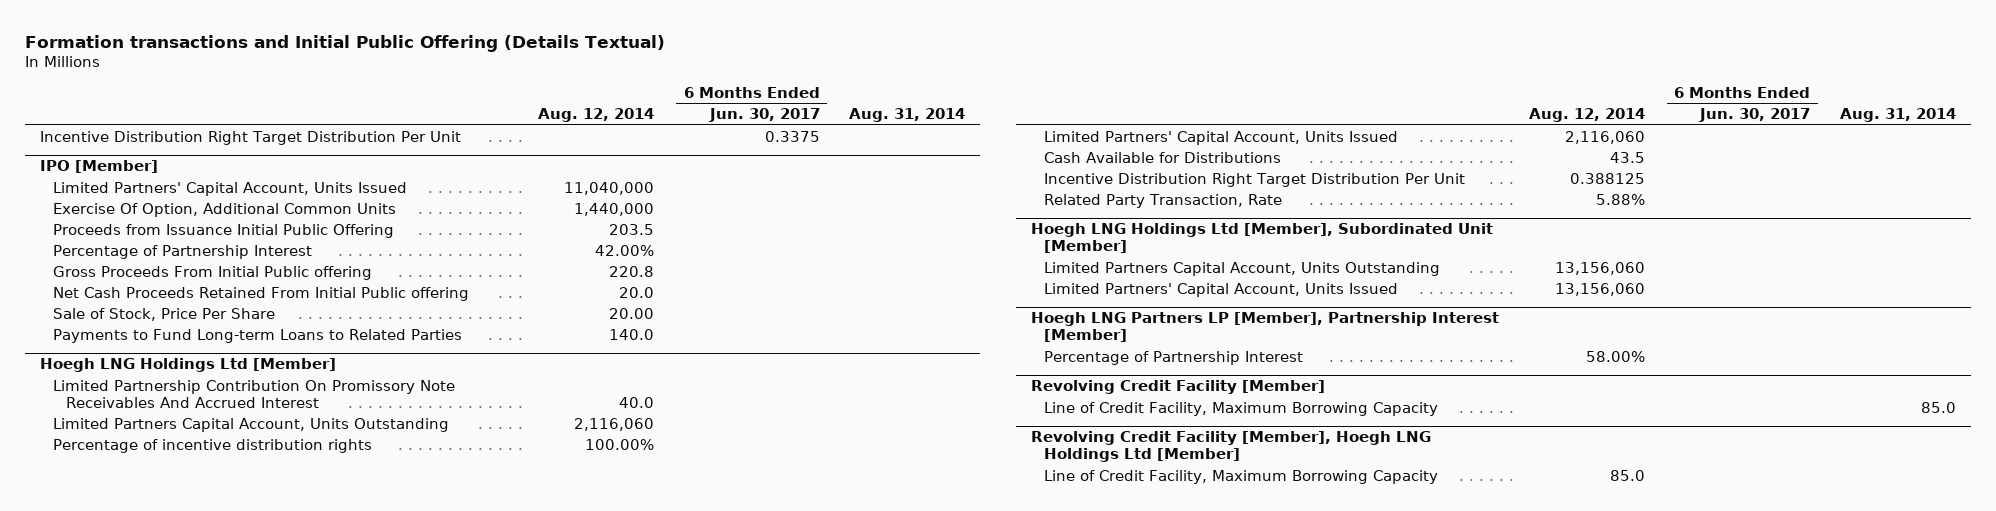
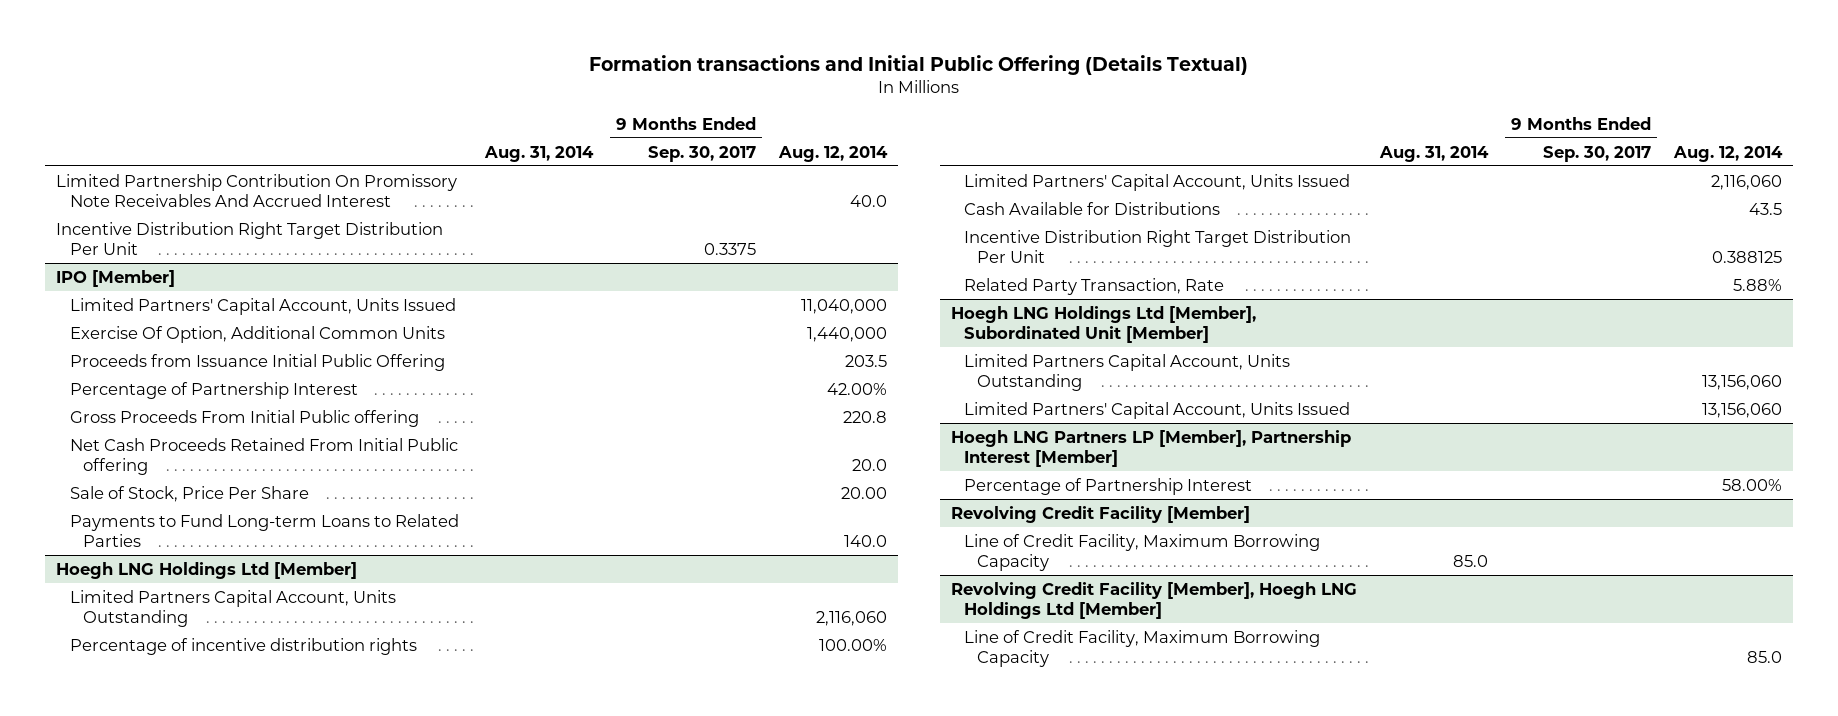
- | Aug. 12, 2014 | 6 Months Ended Jun. 30, 2017 | Aug. 31, 2014
+ | Aug. 31, 2014 | 9 Months Ended Sep. 30, 2017 | Aug. 12, 2014
+ Limited Partnership Contribution On Promissory Note Receivables And Accrued Interest | | | 40.0
@ Hoegh LNG Holdings Ltd [Member]
- Limited Partnership Contribution On Promissory Note Receivables And Accrued Interest | 40.0 | |

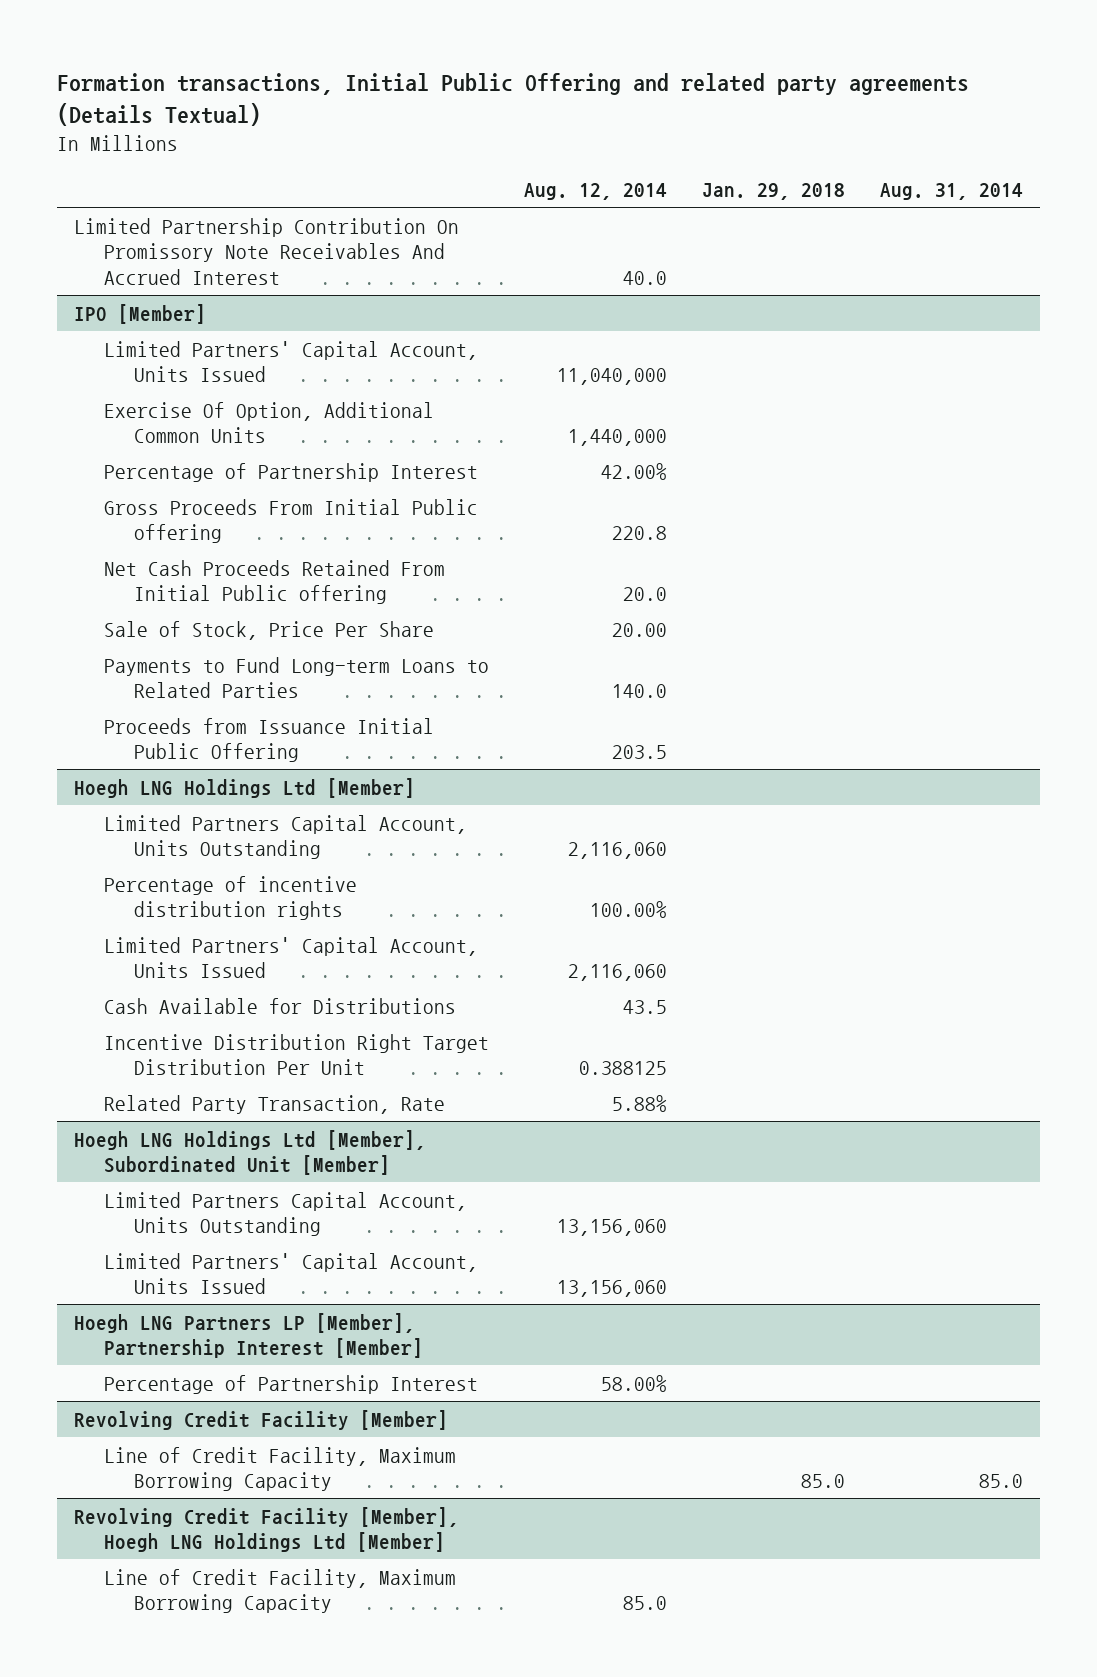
- Formation transactions and Initial Public Offering (Details Textual)
+ Formation transactions, Initial Public Offering and related party agreements (Details Textual)
- | Aug. 31, 2014 | 9 Months Ended Sep. 30, 2017 | Aug. 12, 2014
+ | Aug. 12, 2014 | Jan. 29, 2018 | Aug. 31, 2014
- Incentive Distribution Right Target Distribution Per Unit | | 0.3375 |
@ IPO [Member]
moved down: Proceeds from Issuance Initial Public Offering | 203.5 | |

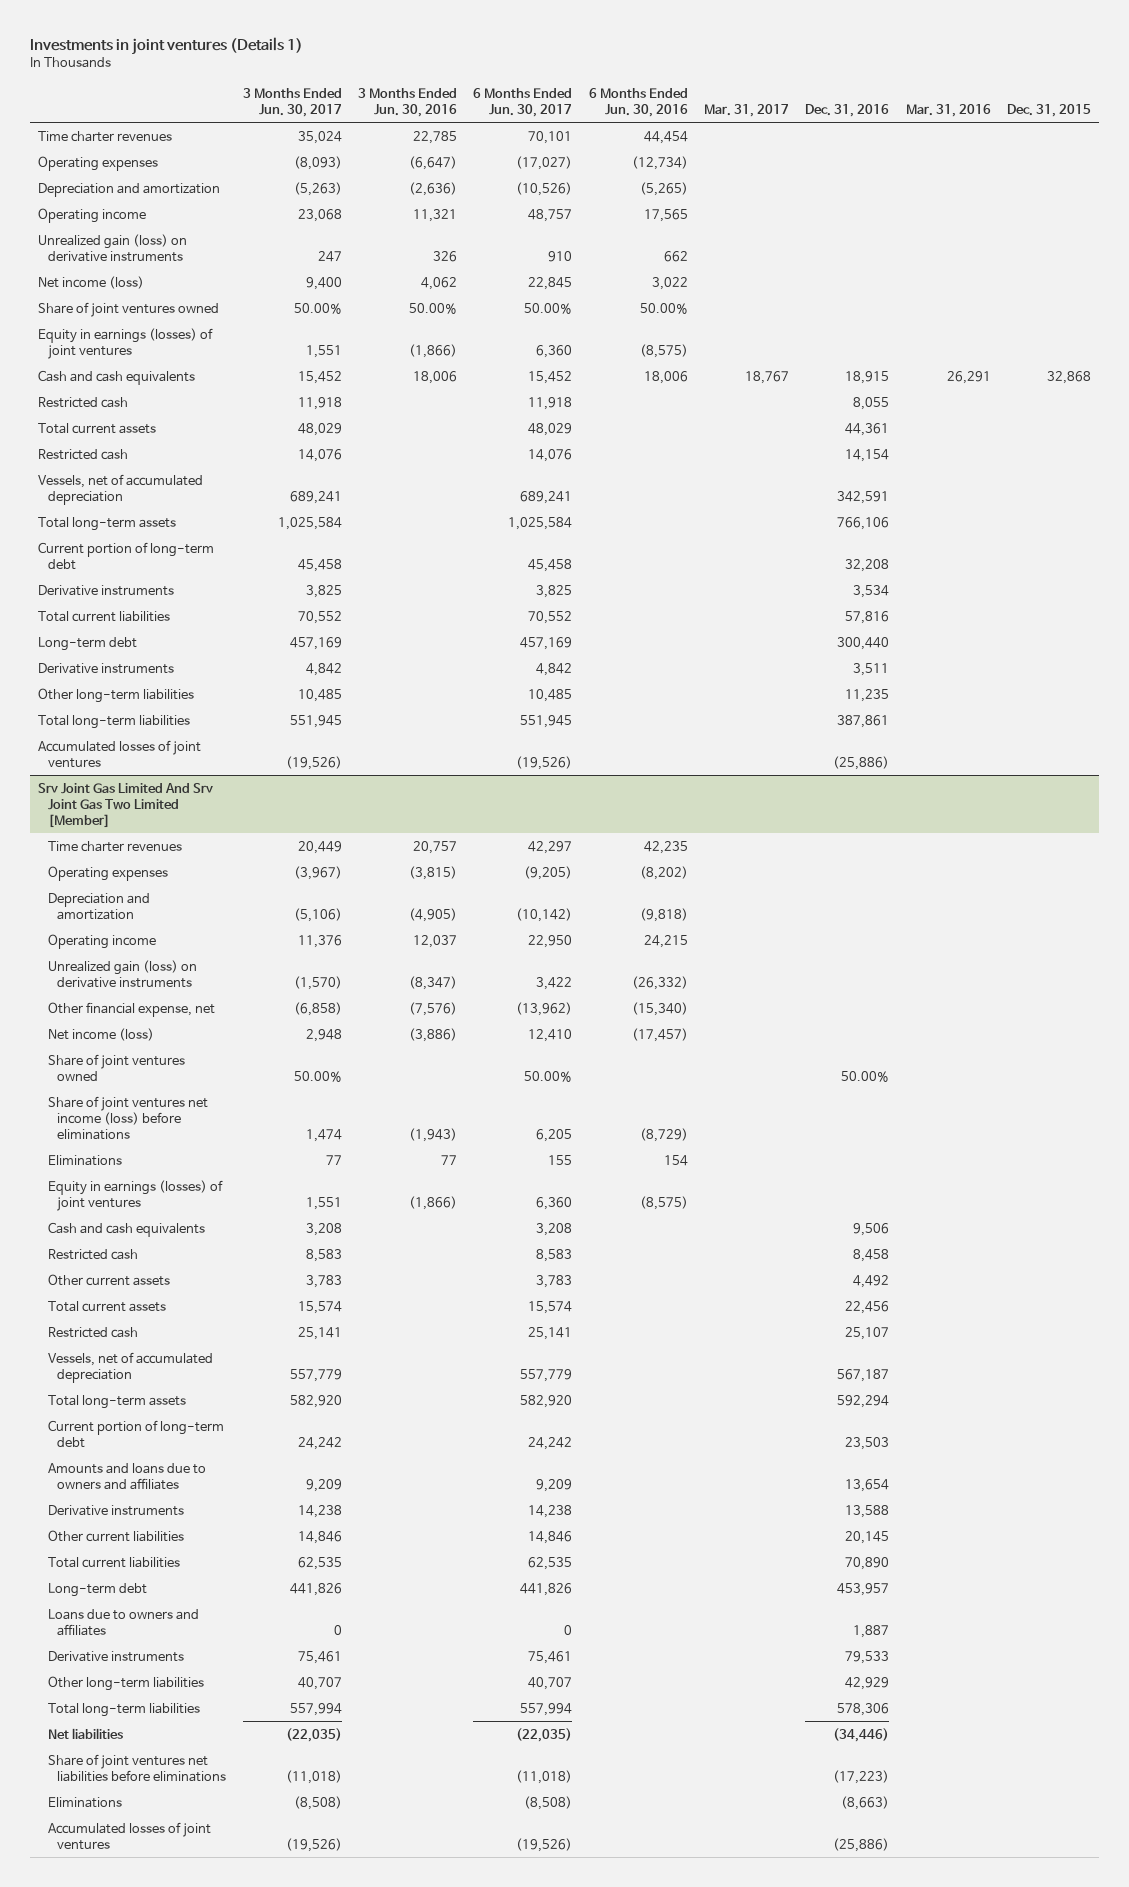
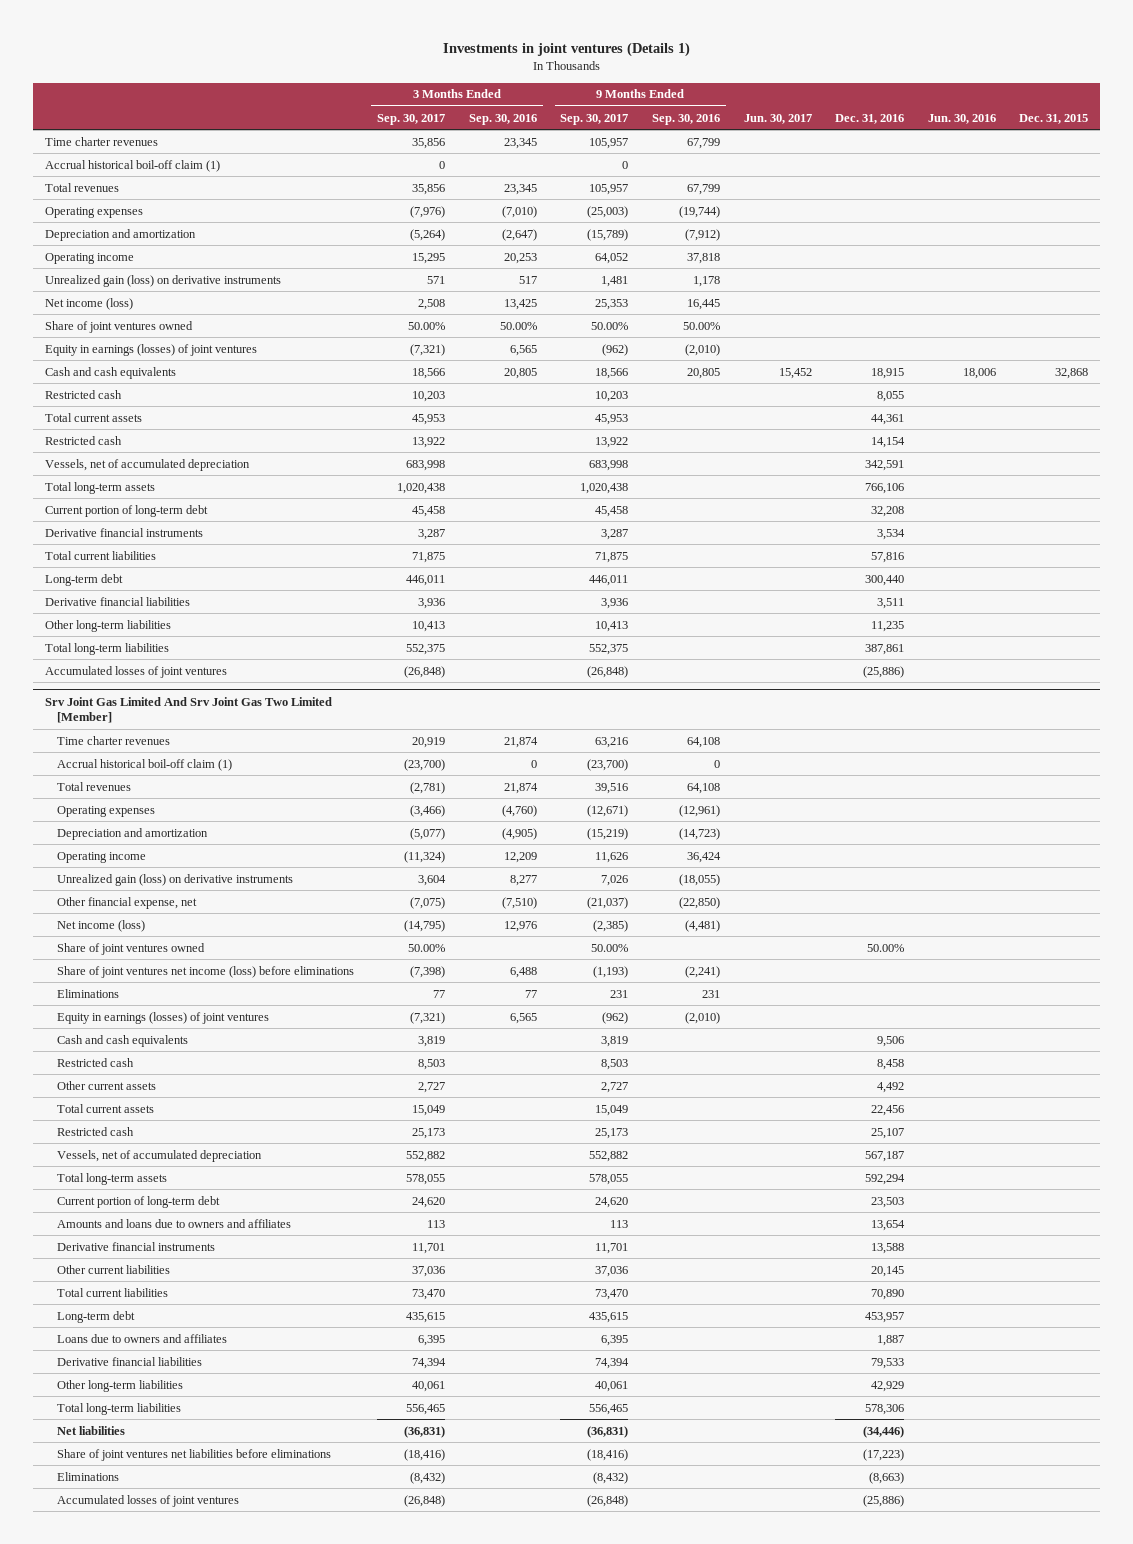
- | 3 Months Ended Jun. 30, 2017 | 3 Months Ended Jun. 30, 2016 | 6 Months Ended Jun. 30, 2017 | 6 Months Ended Jun. 30, 2016 | Mar. 31, 2017 | Dec. 31, 2016 | Mar. 31, 2016 | Dec. 31, 2015
+ | 3 Months Ended Sep. 30, 2017 | 3 Months Ended Sep. 30, 2016 | 9 Months Ended Sep. 30, 2017 | 9 Months Ended Sep. 30, 2016 | Jun. 30, 2017 | Dec. 31, 2016 | Jun. 30, 2016 | Dec. 31, 2015
+ Accrual historical boil-off claim (1) | 0 | | 0 | | | | |
+ Total revenues | 35,856 | 23,345 | 105,957 | 67,799 | | | |
- Derivative instruments | 3,825 | | 3,825 | | | 3,534 | |
+ Derivative financial instruments | 3,287 | | 3,287 | | | 3,534 | |
- Derivative instruments | 4,842 | | 4,842 | | | 3,511 | |
+ Derivative financial liabilities | 3,936 | | 3,936 | | | 3,511 | |
@ Srv Joint Gas Limited And Srv Joint Gas Two Limited [Member]
+ Accrual historical boil-off claim (1) | (23,700) | 0 | (23,700) | 0 | | | |
+ Total revenues | (2,781) | 21,874 | 39,516 | 64,108 | | | |
- Derivative instruments | 14,238 | | 14,238 | | | 13,588 | |
+ Derivative financial instruments | 11,701 | | 11,701 | | | 13,588 | |
- Derivative instruments | 75,461 | | 75,461 | | | 79,533 | |
+ Derivative financial liabilities | 74,394 | | 74,394 | | | 79,533 | |

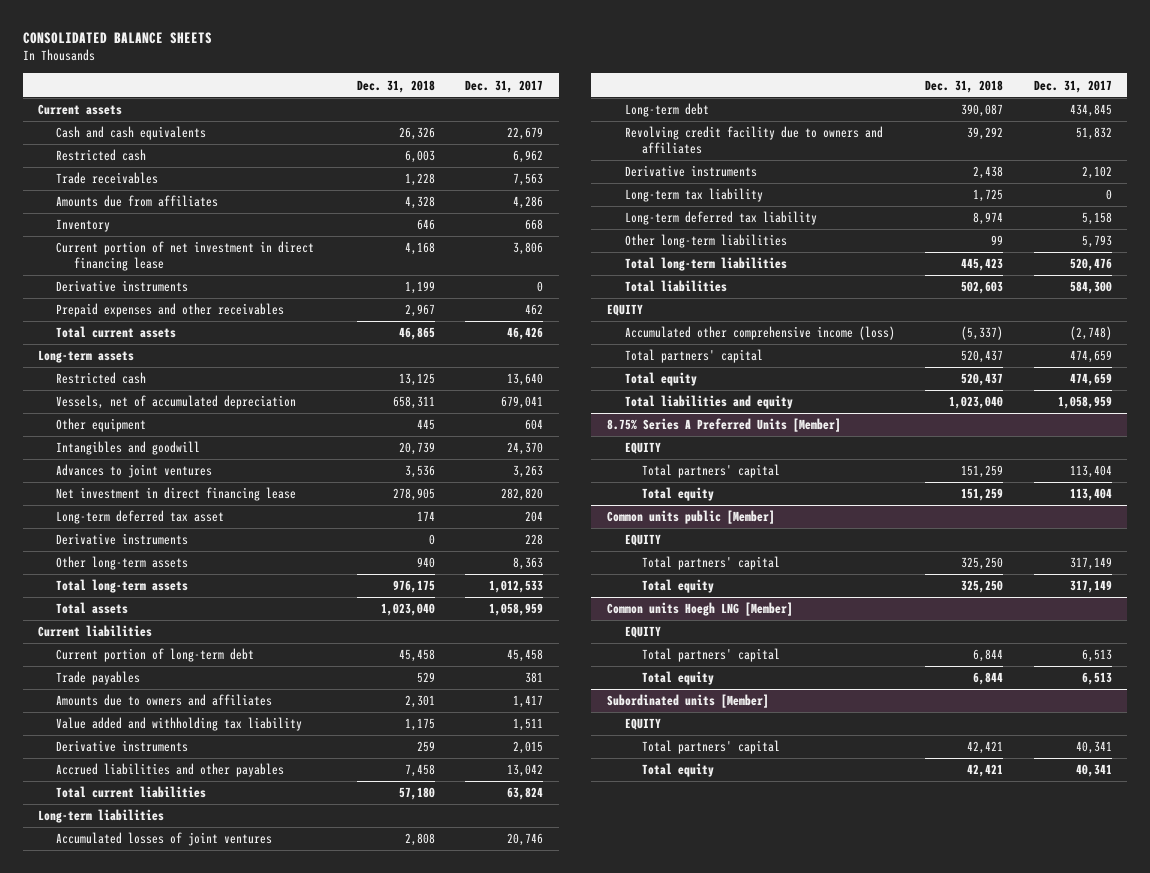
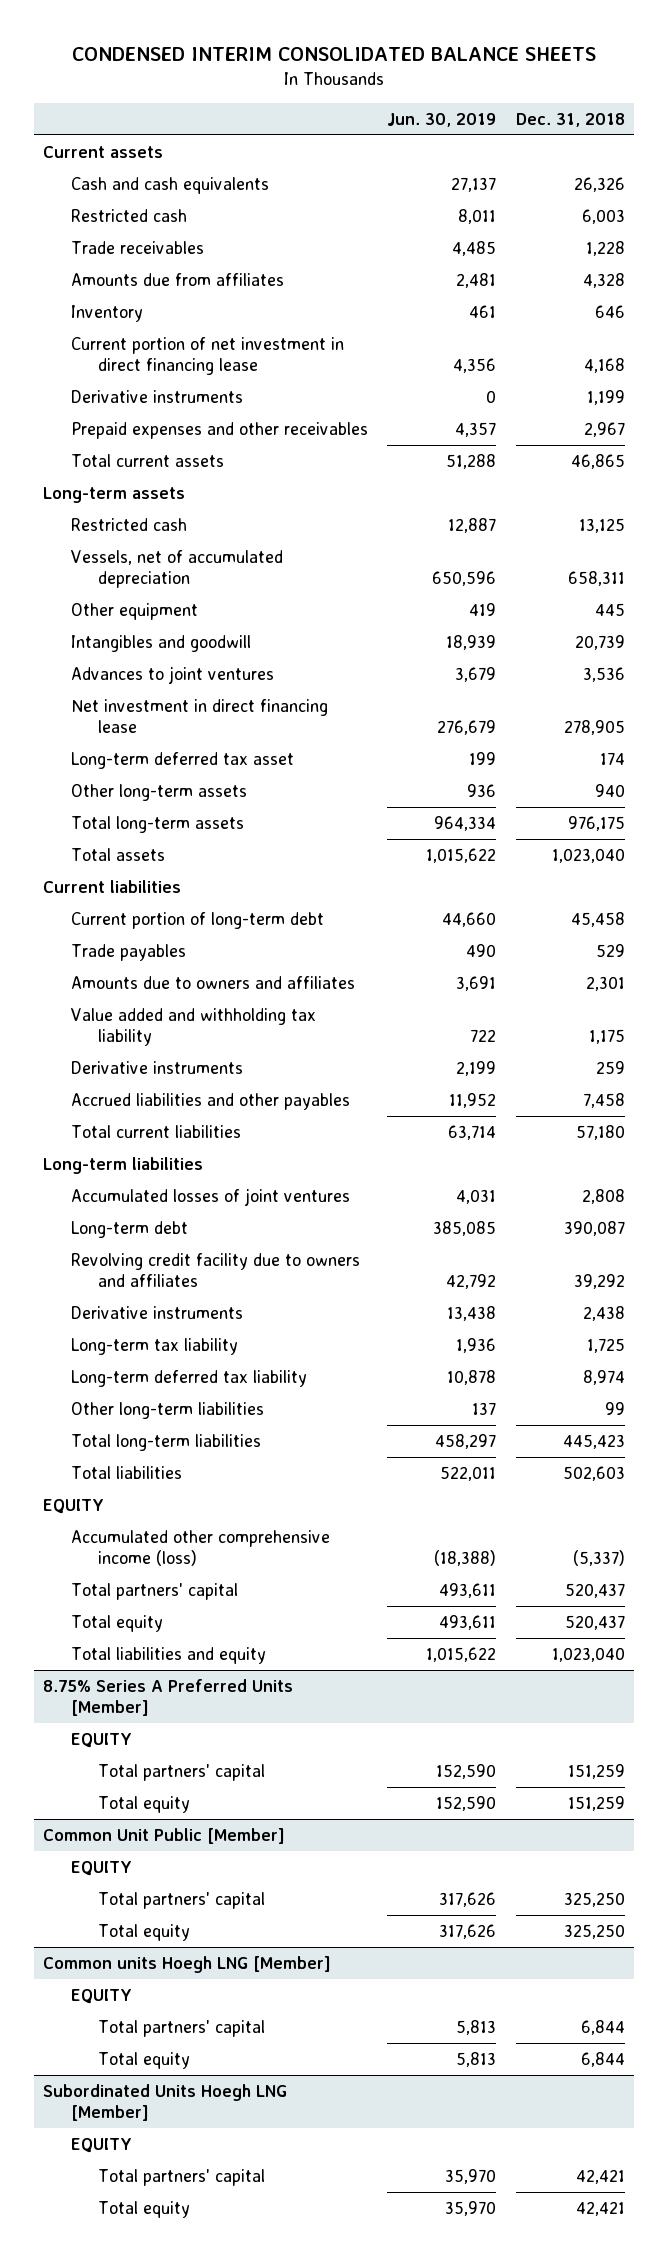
- CONSOLIDATED BALANCE SHEETS
+ CONDENSED INTERIM CONSOLIDATED BALANCE SHEETS
- | Dec. 31, 2018 | Dec. 31, 2017
+ | Jun. 30, 2019 | Dec. 31, 2018
- Derivative instruments | 0 | 228
- Common units public [Member]
+ Common Unit Public [Member]
- Subordinated units [Member]
+ Subordinated Units Hoegh LNG [Member]

